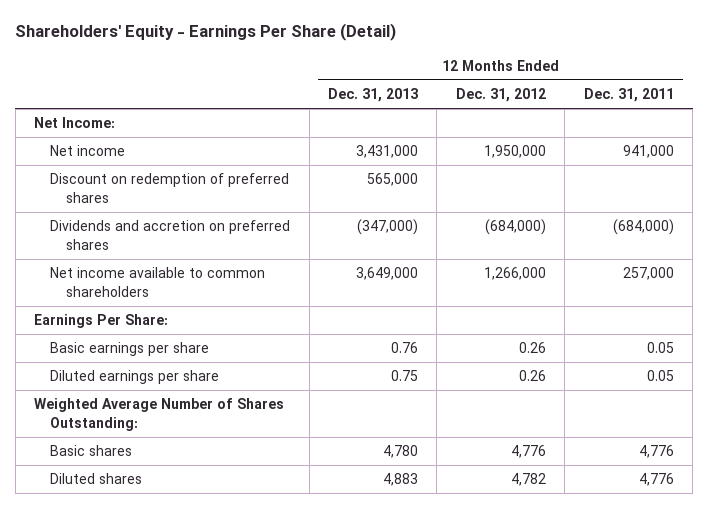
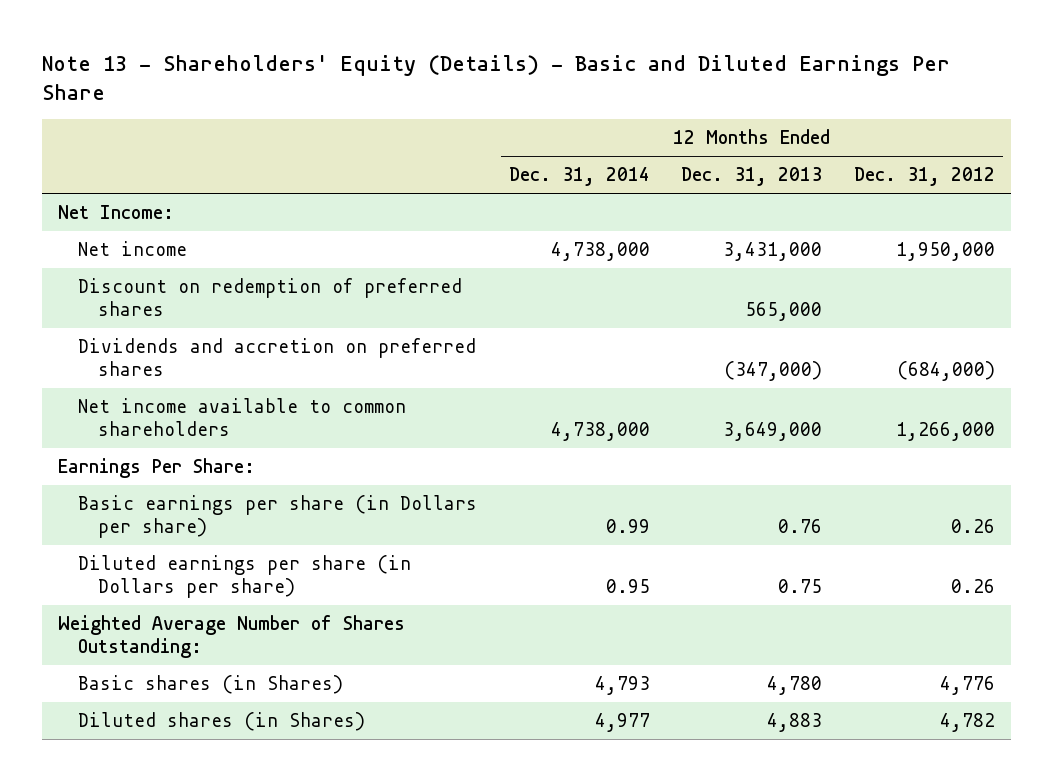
- Shareholders' Equity - Earnings Per Share (Detail)
+ Note 13 - Shareholders' Equity (Details) - Basic and Diluted Earnings Per Share
- | 12 Months Ended Dec. 31, 2013 | 12 Months Ended Dec. 31, 2012 | 12 Months Ended Dec. 31, 2011
+ | 12 Months Ended Dec. 31, 2014 | 12 Months Ended Dec. 31, 2013 | 12 Months Ended Dec. 31, 2012
- Basic earnings per share | 0.76 | 0.26 | 0.05
- Diluted earnings per share | 0.75 | 0.26 | 0.05
+ Basic earnings per share (in Dollars per share) | 0.99 | 0.76 | 0.26
+ Diluted earnings per share (in Dollars per share) | 0.95 | 0.75 | 0.26
- Basic shares | 4,780 | 4,776 | 4,776
- Diluted shares | 4,883 | 4,782 | 4,776
+ Basic shares (in Shares) | 4,793 | 4,780 | 4,776
+ Diluted shares (in Shares) | 4,977 | 4,883 | 4,782

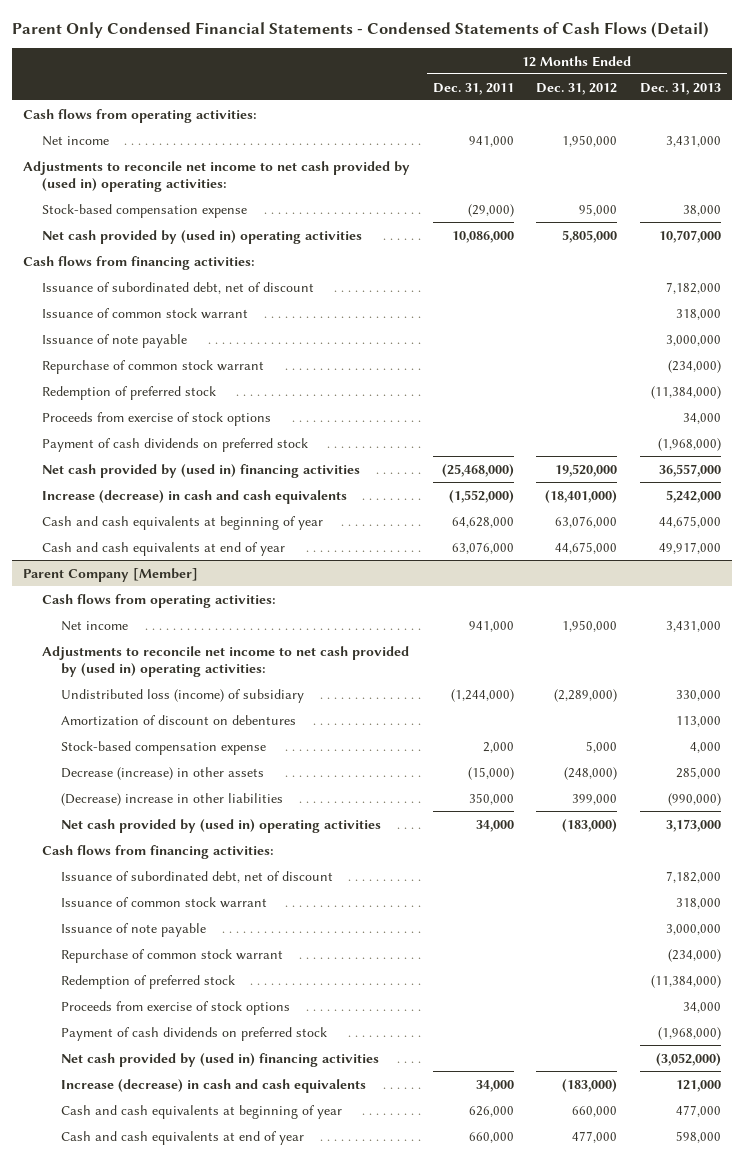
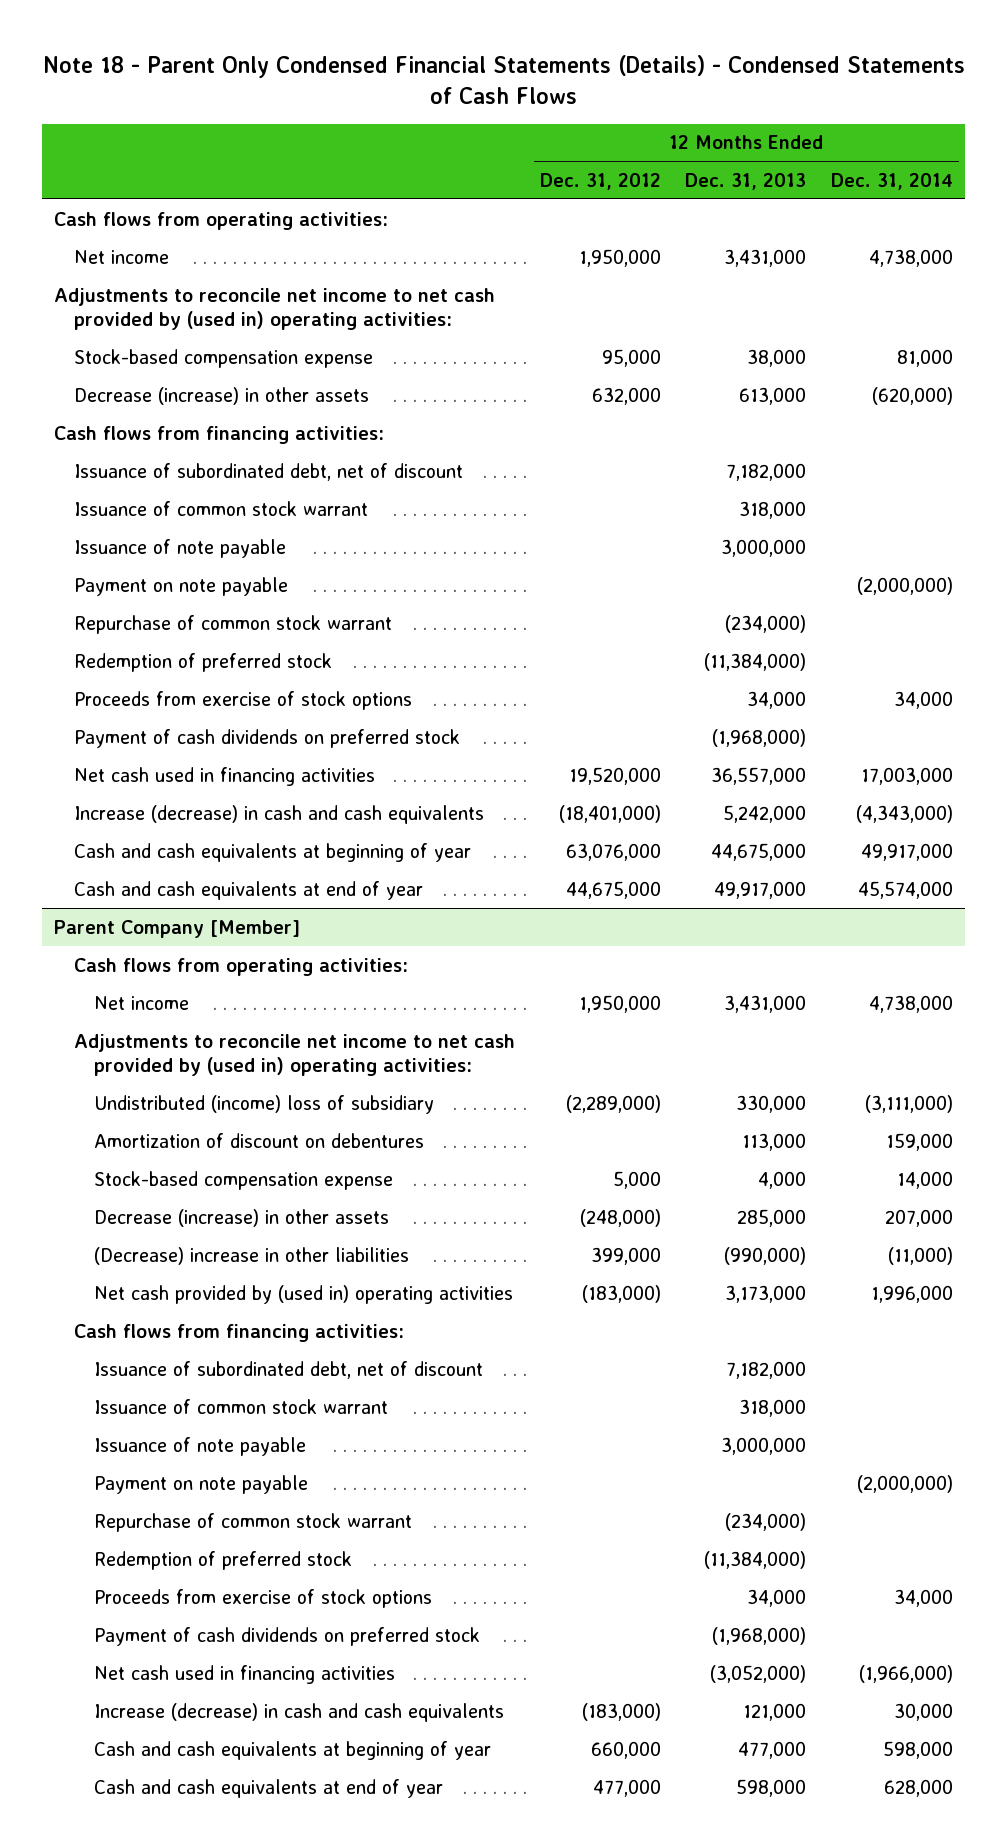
- Parent Only Condensed Financial Statements - Condensed Statements of Cash Flows (Detail)
+ Note 18 - Parent Only Condensed Financial Statements (Details) - Condensed Statements of Cash Flows
- | 12 Months Ended Dec. 31, 2011 | 12 Months Ended Dec. 31, 2012 | 12 Months Ended Dec. 31, 2013
+ | 12 Months Ended Dec. 31, 2012 | 12 Months Ended Dec. 31, 2013 | 12 Months Ended Dec. 31, 2014
- Net cash provided by (used in) operating activities | 10,086,000 | 5,805,000 | 10,707,000
+ Decrease (increase) in other assets | 632,000 | 613,000 | (620,000)
+ Payment on note payable | | | (2,000,000)
- Net cash provided by (used in) financing activities | (25,468,000) | 19,520,000 | 36,557,000
+ Net cash used in financing activities | 19,520,000 | 36,557,000 | 17,003,000
@ Parent Company [Member]
- Undistributed loss (income) of subsidiary | (1,244,000) | (2,289,000) | 330,000
+ Undistributed (income) loss of subsidiary | (2,289,000) | 330,000 | (3,111,000)
+ Payment on note payable | | | (2,000,000)
- Net cash provided by (used in) financing activities | | | (3,052,000)
+ Net cash used in financing activities | | (3,052,000) | (1,966,000)

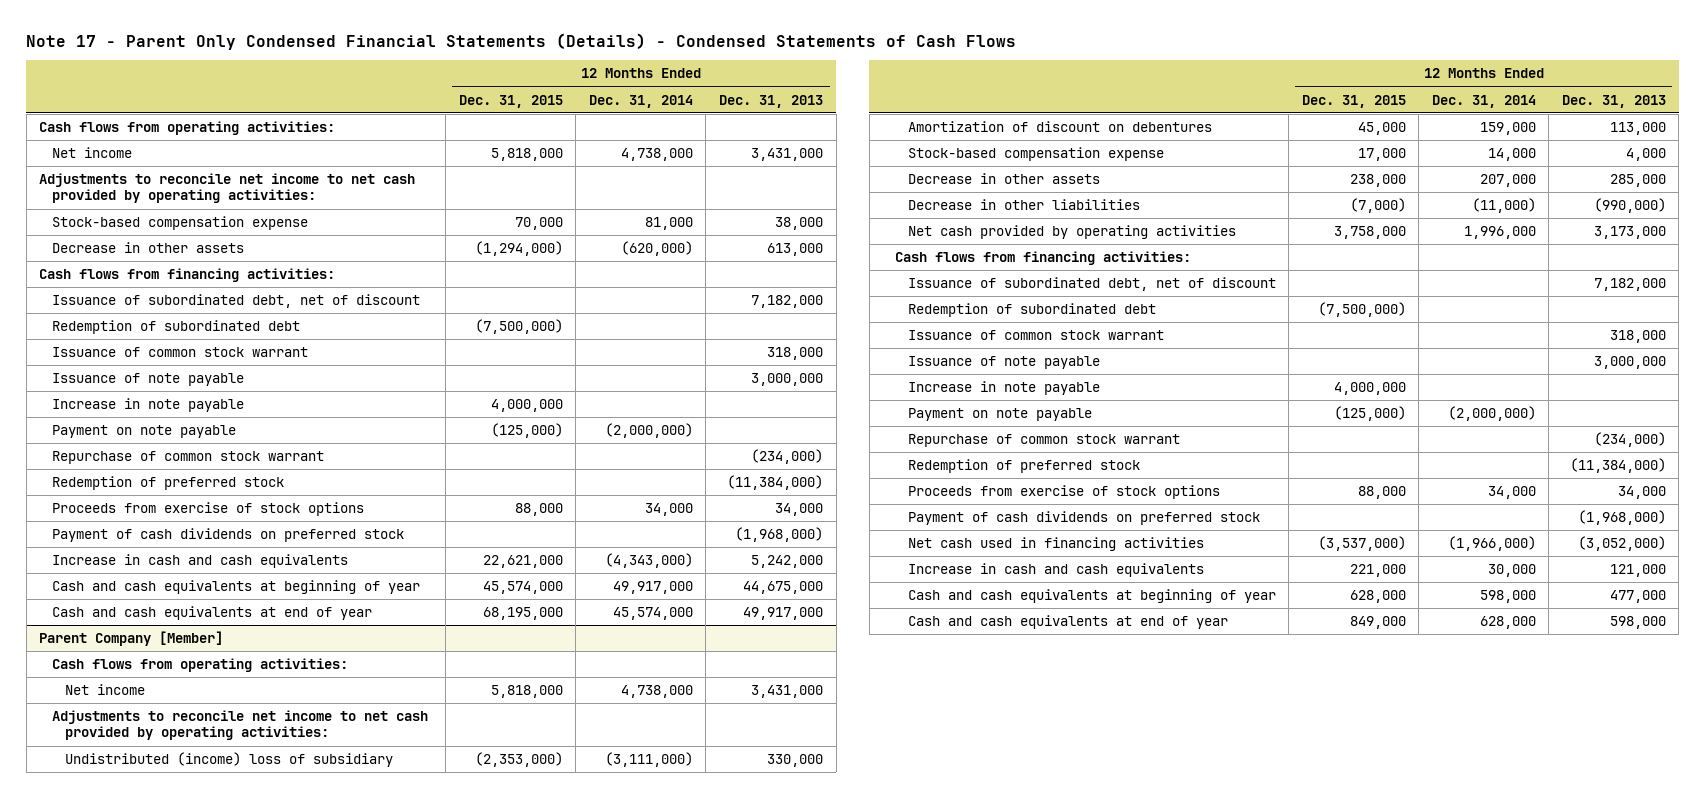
- Note 18 - Parent Only Condensed Financial Statements (Details) - Condensed Statements of Cash Flows
+ Note 17 - Parent Only Condensed Financial Statements (Details) - Condensed Statements of Cash Flows
- | 12 Months Ended Dec. 31, 2012 | 12 Months Ended Dec. 31, 2013 | 12 Months Ended Dec. 31, 2014
+ | 12 Months Ended Dec. 31, 2015 | 12 Months Ended Dec. 31, 2014 | 12 Months Ended Dec. 31, 2013
- Adjustments to reconcile net income to net cash provided by (used in) operating activities:
+ Adjustments to reconcile net income to net cash provided by operating activities:
- Decrease (increase) in other assets | 632,000 | 613,000 | (620,000)
+ Decrease in other assets | (1,294,000) | (620,000) | 613,000
+ Redemption of subordinated debt | (7,500,000) | |
+ Increase in note payable | 4,000,000 | |
- Net cash used in financing activities | 19,520,000 | 36,557,000 | 17,003,000
- Increase (decrease) in cash and cash equivalents | (18,401,000) | 5,242,000 | (4,343,000)
+ Increase in cash and cash equivalents | 22,621,000 | (4,343,000) | 5,242,000
@ Parent Company [Member]
- Adjustments to reconcile net income to net cash provided by (used in) operating activities:
+ Adjustments to reconcile net income to net cash provided by operating activities:
- Decrease (increase) in other assets | (248,000) | 285,000 | 207,000
- (Decrease) increase in other liabilities | 399,000 | (990,000) | (11,000)
- Net cash provided by (used in) operating activities | (183,000) | 3,173,000 | 1,996,000
+ Decrease in other assets | 238,000 | 207,000 | 285,000
+ Decrease in other liabilities | (7,000) | (11,000) | (990,000)
+ Net cash provided by operating activities | 3,758,000 | 1,996,000 | 3,173,000
+ Redemption of subordinated debt | (7,500,000) | |
+ Increase in note payable | 4,000,000 | |
- Increase (decrease) in cash and cash equivalents | (183,000) | 121,000 | 30,000
+ Increase in cash and cash equivalents | 221,000 | 30,000 | 121,000

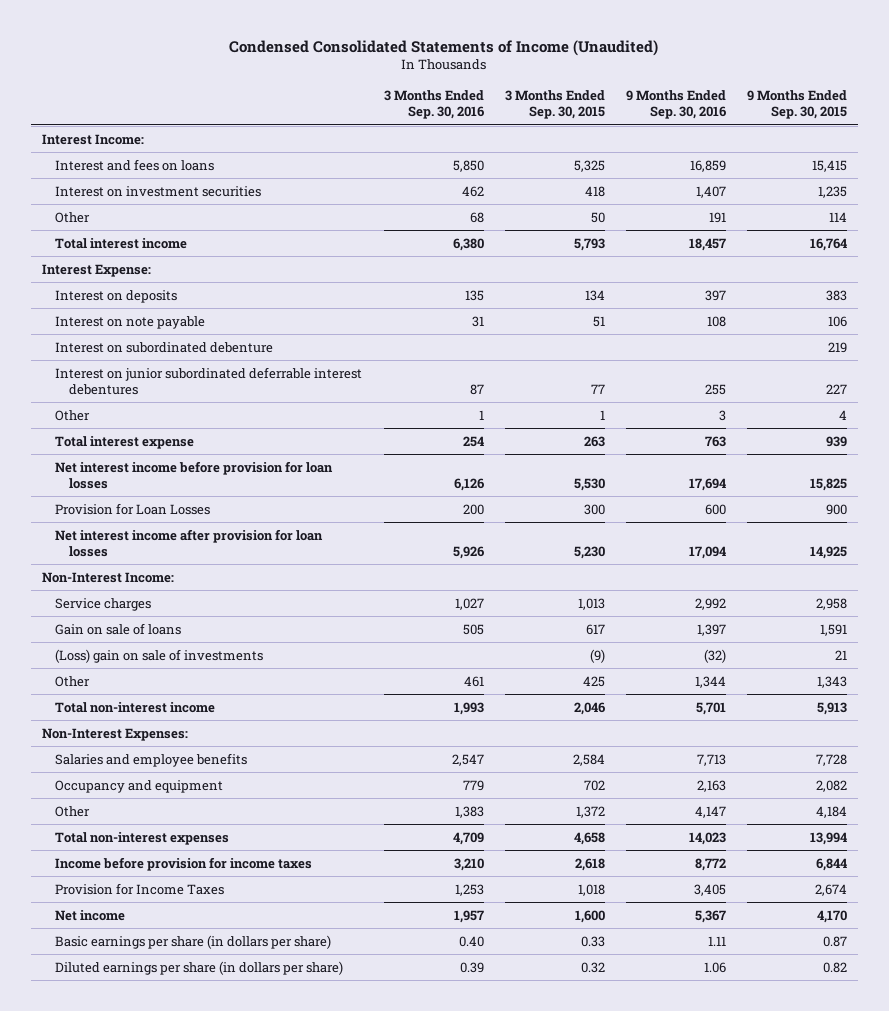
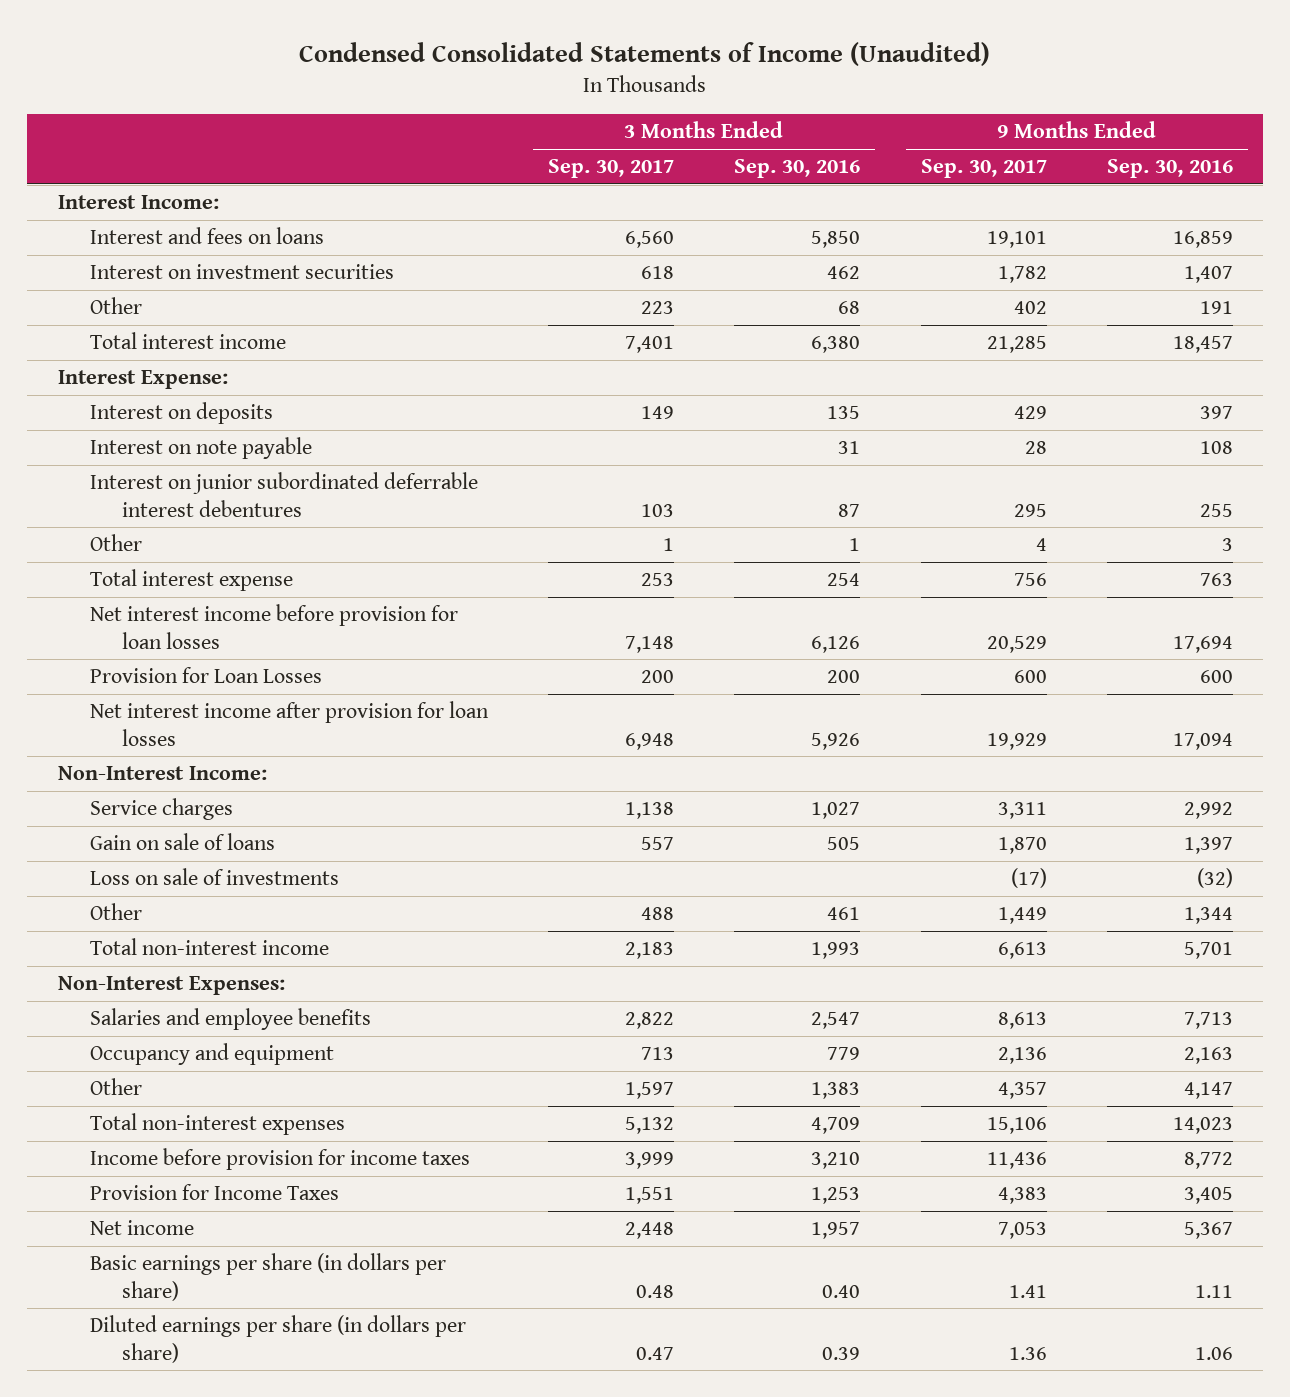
- | 3 Months Ended Sep. 30, 2016 | 3 Months Ended Sep. 30, 2015 | 9 Months Ended Sep. 30, 2016 | 9 Months Ended Sep. 30, 2015
+ | 3 Months Ended Sep. 30, 2017 | 3 Months Ended Sep. 30, 2016 | 9 Months Ended Sep. 30, 2017 | 9 Months Ended Sep. 30, 2016
- Interest on subordinated debenture | | | | 219
- (Loss) gain on sale of investments | | (9) | (32) | 21
+ Loss on sale of investments | | | (17) | (32)

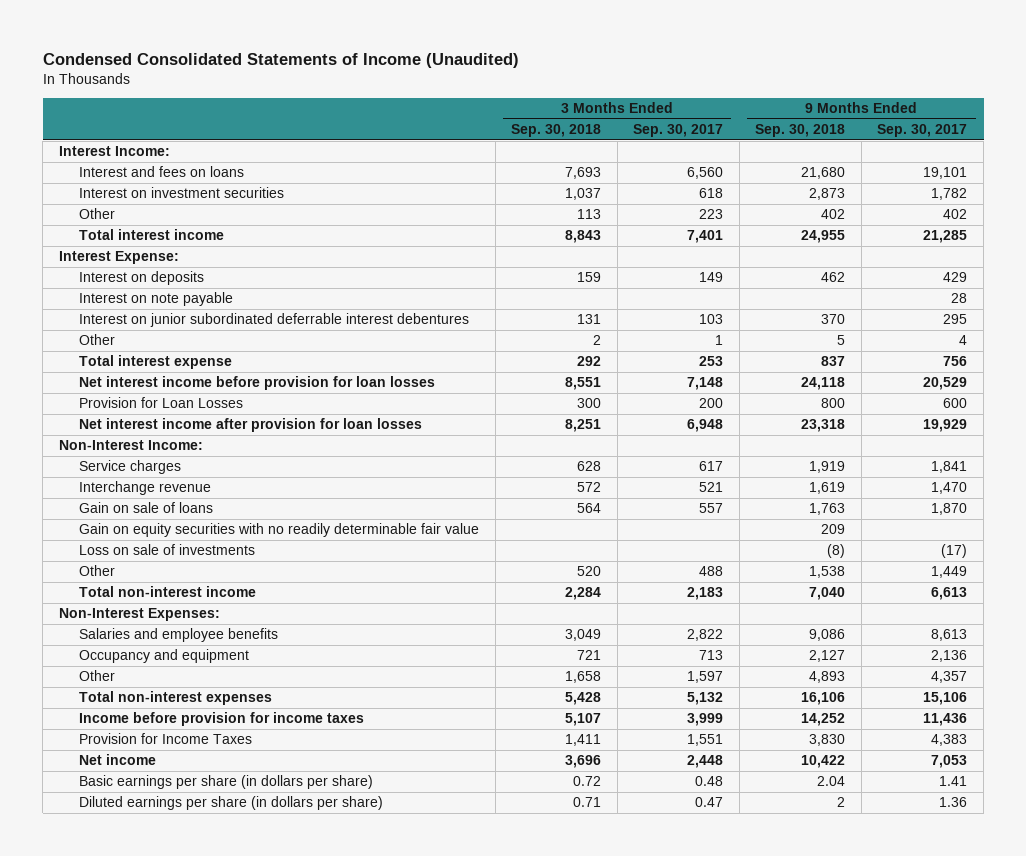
- | 3 Months Ended Sep. 30, 2017 | 3 Months Ended Sep. 30, 2016 | 9 Months Ended Sep. 30, 2017 | 9 Months Ended Sep. 30, 2016
+ | 3 Months Ended Sep. 30, 2018 | 3 Months Ended Sep. 30, 2017 | 9 Months Ended Sep. 30, 2018 | 9 Months Ended Sep. 30, 2017
- Service charges | 1,138 | 1,027 | 3,311 | 2,992
+ Service charges | 628 | 617 | 1,919 | 1,841
+ Interchange revenue | 572 | 521 | 1,619 | 1,470
+ Gain on equity securities with no readily determinable fair value | | | 209 |

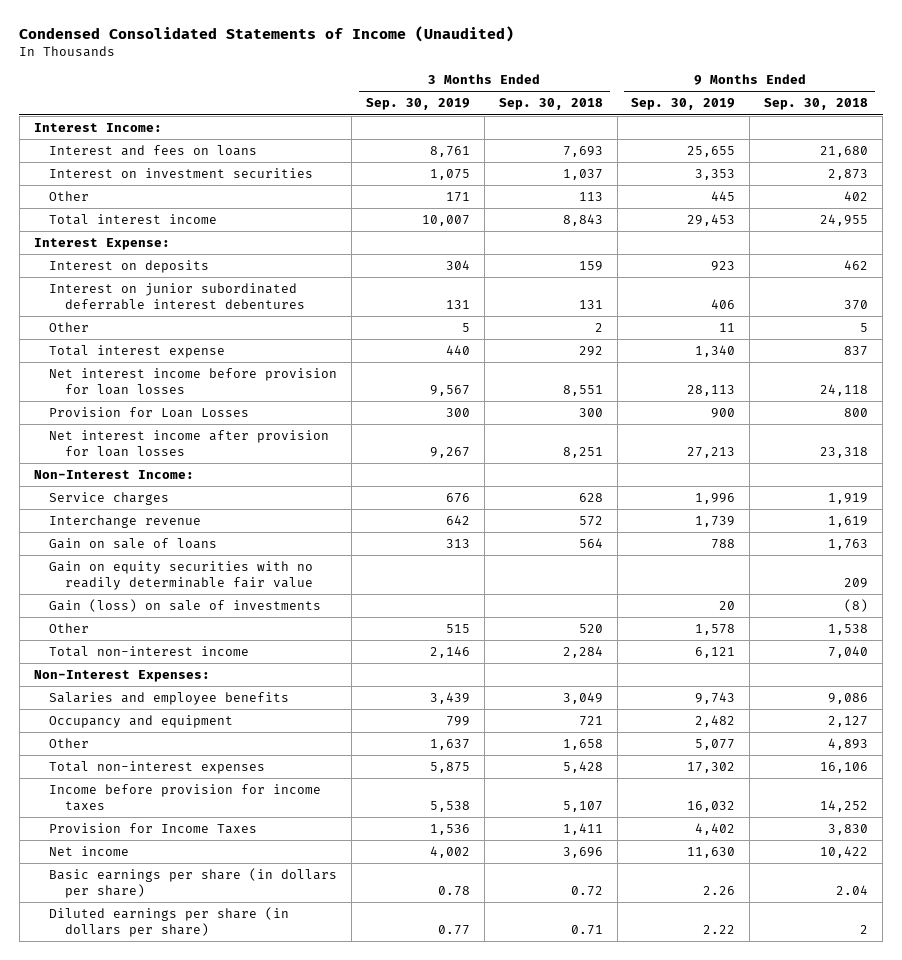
- | 3 Months Ended Sep. 30, 2018 | 3 Months Ended Sep. 30, 2017 | 9 Months Ended Sep. 30, 2018 | 9 Months Ended Sep. 30, 2017
+ | 3 Months Ended Sep. 30, 2019 | 3 Months Ended Sep. 30, 2018 | 9 Months Ended Sep. 30, 2019 | 9 Months Ended Sep. 30, 2018
- Interest on note payable | | | | 28
- Loss on sale of investments | | | (8) | (17)
+ Gain (loss) on sale of investments | | | 20 | (8)

